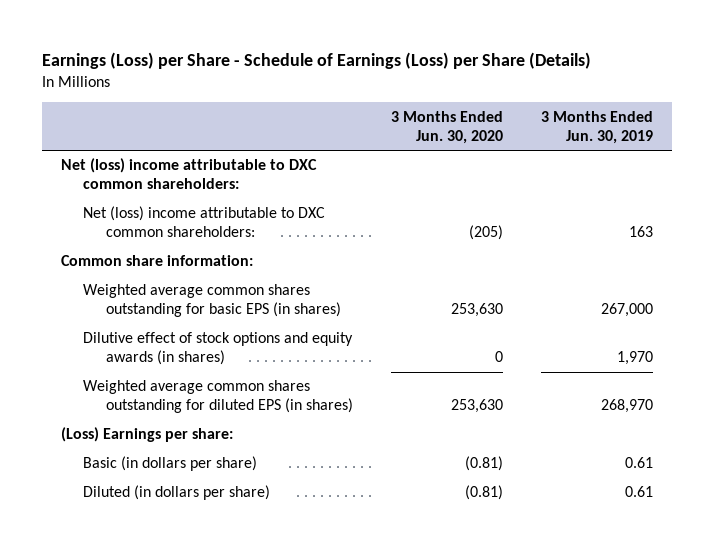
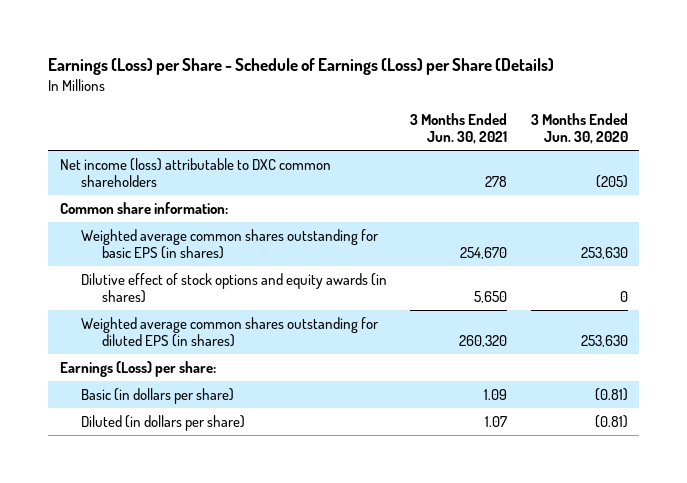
- | 3 Months Ended Jun. 30, 2020 | 3 Months Ended Jun. 30, 2019
+ | 3 Months Ended Jun. 30, 2021 | 3 Months Ended Jun. 30, 2020
- Net (loss) income attributable to DXC common shareholders:
- Net (loss) income attributable to DXC common shareholders: | (205) | 163
+ Net income (loss) attributable to DXC common shareholders | 278 | (205)
- (Loss) Earnings per share:
+ Earnings (Loss) per share:

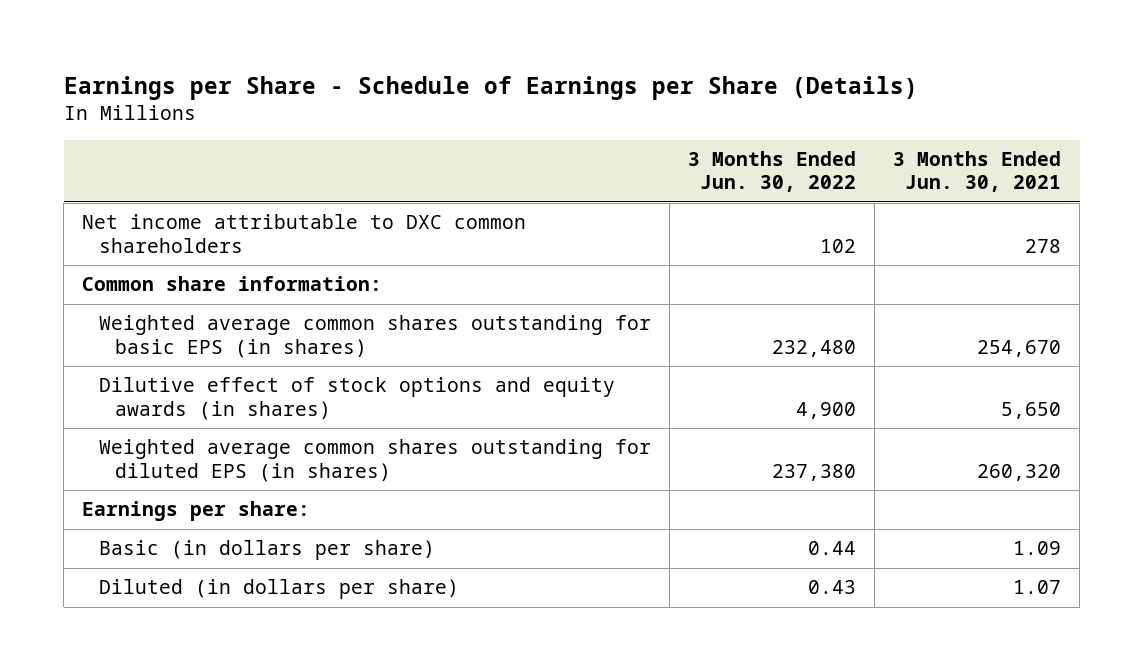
- Earnings (Loss) per Share - Schedule of Earnings (Loss) per Share (Details)
+ Earnings per Share - Schedule of Earnings per Share (Details)
- | 3 Months Ended Jun. 30, 2021 | 3 Months Ended Jun. 30, 2020
+ | 3 Months Ended Jun. 30, 2022 | 3 Months Ended Jun. 30, 2021
- Net income (loss) attributable to DXC common shareholders | 278 | (205)
+ Net income attributable to DXC common shareholders | 102 | 278
- Earnings (Loss) per share:
+ Earnings per share:

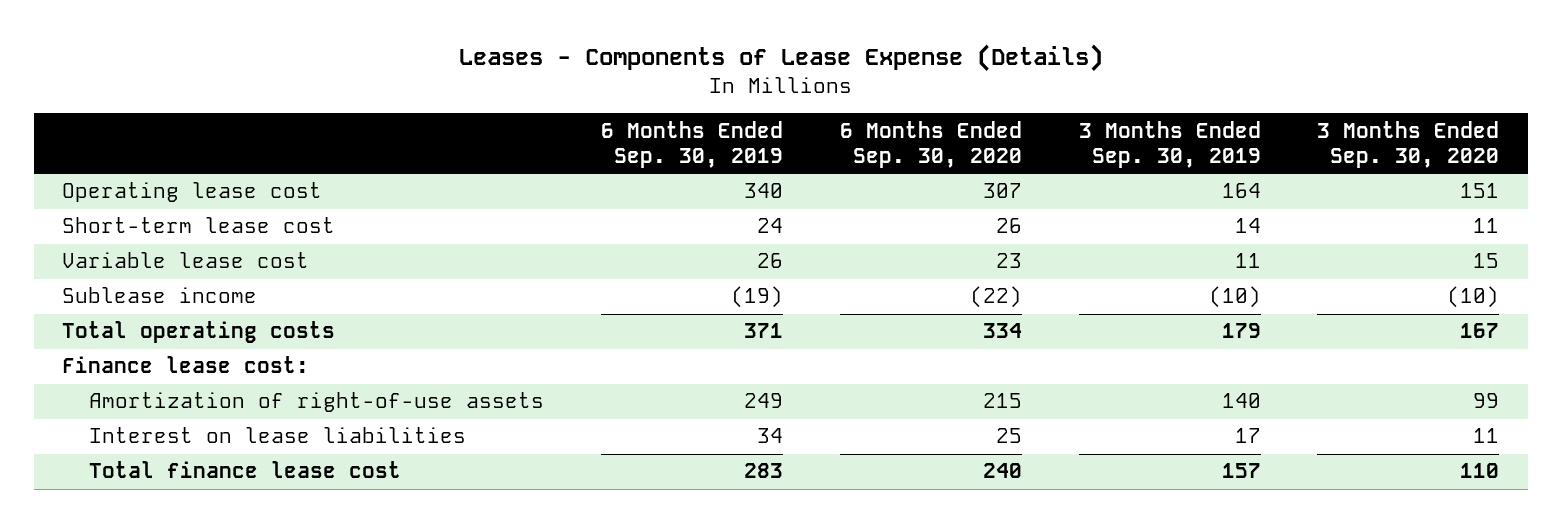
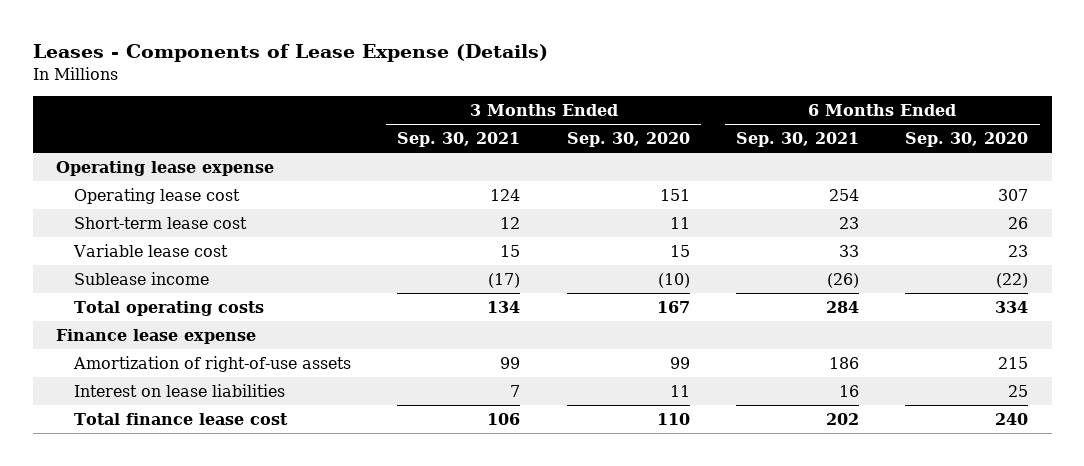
- | 6 Months Ended Sep. 30, 2019 | 6 Months Ended Sep. 30, 2020 | 3 Months Ended Sep. 30, 2019 | 3 Months Ended Sep. 30, 2020
+ | 3 Months Ended Sep. 30, 2021 | 3 Months Ended Sep. 30, 2020 | 6 Months Ended Sep. 30, 2021 | 6 Months Ended Sep. 30, 2020
+ Operating lease expense
- Finance lease cost:
+ Finance lease expense

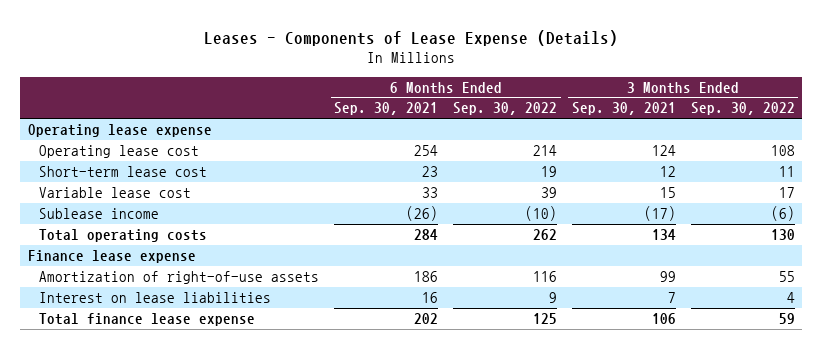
- | 3 Months Ended Sep. 30, 2021 | 3 Months Ended Sep. 30, 2020 | 6 Months Ended Sep. 30, 2021 | 6 Months Ended Sep. 30, 2020
+ | 6 Months Ended Sep. 30, 2021 | 6 Months Ended Sep. 30, 2022 | 3 Months Ended Sep. 30, 2021 | 3 Months Ended Sep. 30, 2022
- Total finance lease cost | 106 | 110 | 202 | 240
+ Total finance lease expense | 202 | 125 | 106 | 59

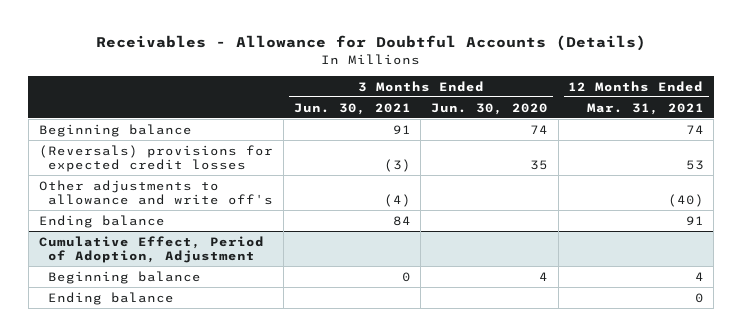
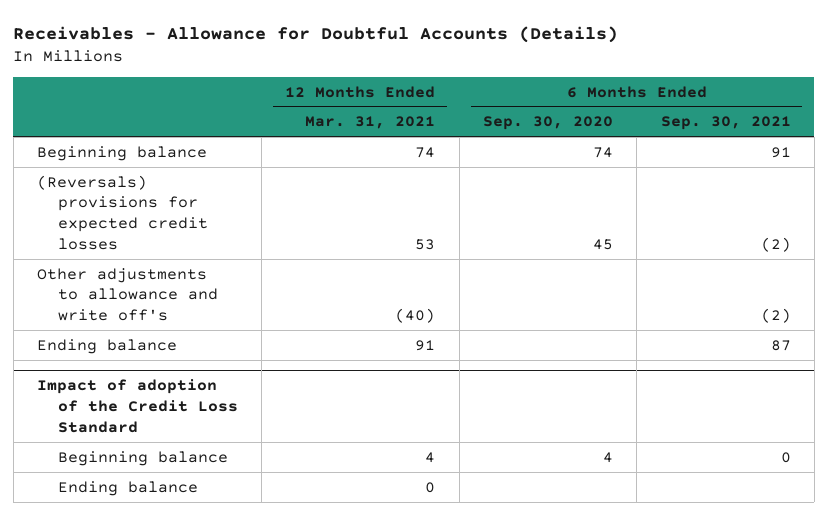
- | 3 Months Ended Jun. 30, 2021 | 3 Months Ended Jun. 30, 2020 | 12 Months Ended Mar. 31, 2021
+ | 12 Months Ended Mar. 31, 2021 | 6 Months Ended Sep. 30, 2020 | 6 Months Ended Sep. 30, 2021
- Cumulative Effect, Period of Adoption, Adjustment
+ Impact of adoption of the Credit Loss Standard

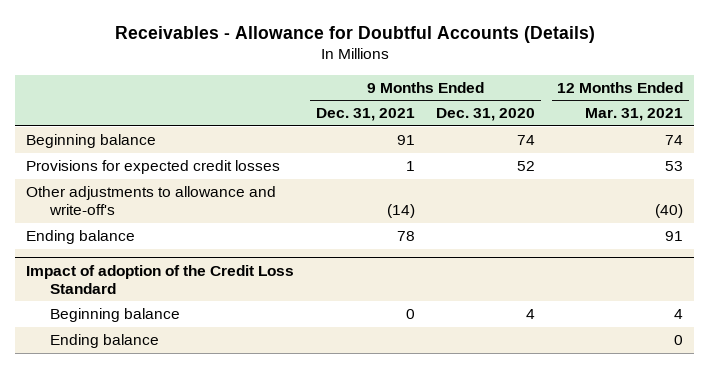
- | 12 Months Ended Mar. 31, 2021 | 6 Months Ended Sep. 30, 2020 | 6 Months Ended Sep. 30, 2021
+ | 9 Months Ended Dec. 31, 2021 | 9 Months Ended Dec. 31, 2020 | 12 Months Ended Mar. 31, 2021
- (Reversals) provisions for expected credit losses | 53 | 45 | (2)
- Other adjustments to allowance and write off's | (40) | | (2)
+ Provisions for expected credit losses | 1 | 52 | 53
+ Other adjustments to allowance and write-off's | (14) | | (40)

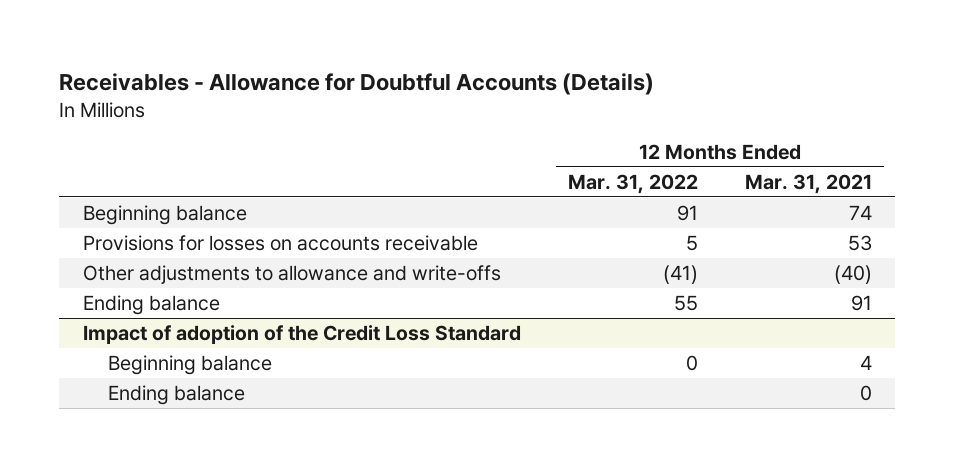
- | 9 Months Ended Dec. 31, 2021 | 9 Months Ended Dec. 31, 2020 | 12 Months Ended Mar. 31, 2021
+ | 12 Months Ended Mar. 31, 2022 | 12 Months Ended Mar. 31, 2021
- Provisions for expected credit losses | 1 | 52 | 53
- Other adjustments to allowance and write-off's | (14) | | (40)
+ Provisions for losses on accounts receivable | 5 | 53
+ Other adjustments to allowance and write-offs | (41) | (40)

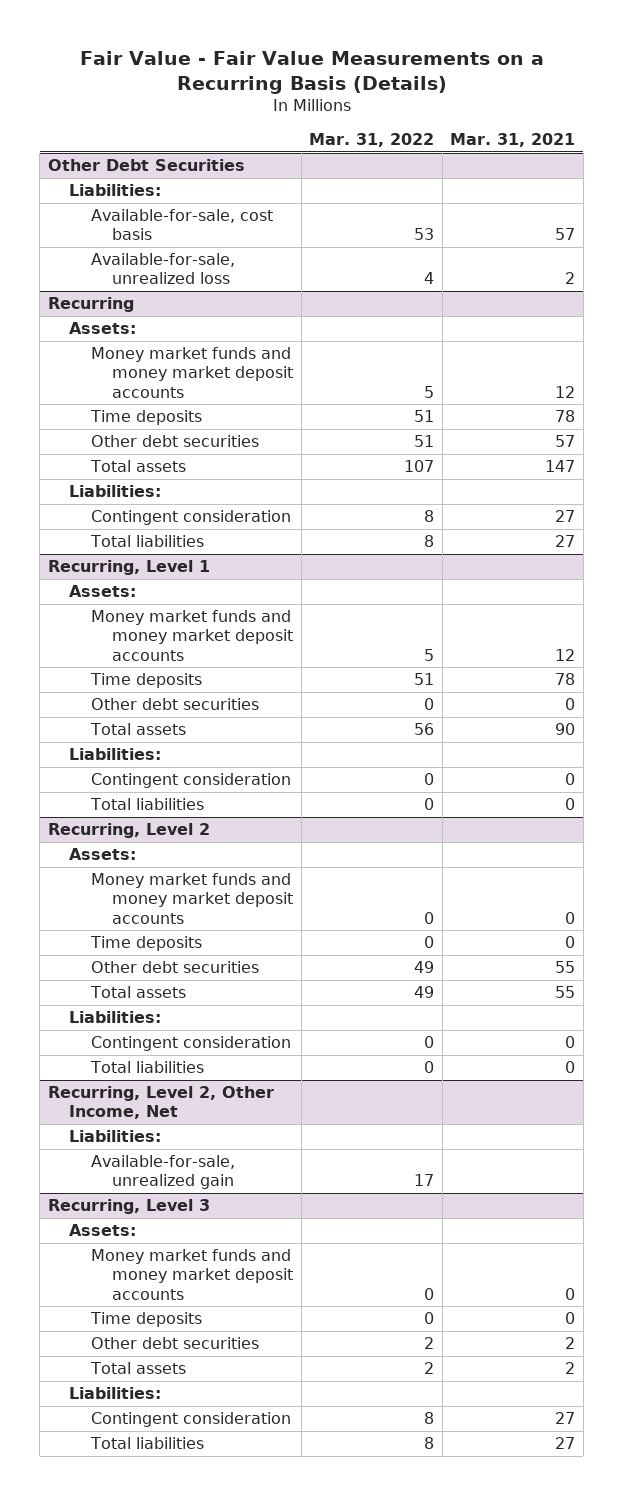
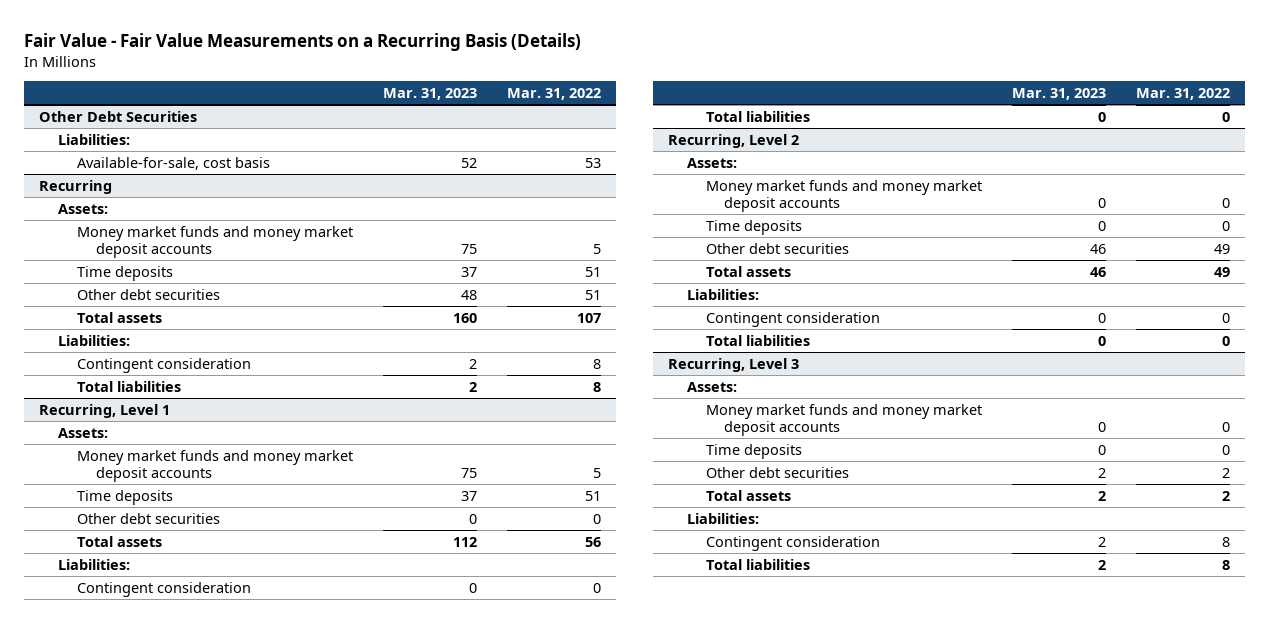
- | Mar. 31, 2022 | Mar. 31, 2021
+ | Mar. 31, 2023 | Mar. 31, 2022
@ Other Debt Securities
- Available-for-sale, unrealized loss | 4 | 2
- Recurring, Level 2, Other Income, Net
- Liabilities:
- Available-for-sale, unrealized gain | 17 |

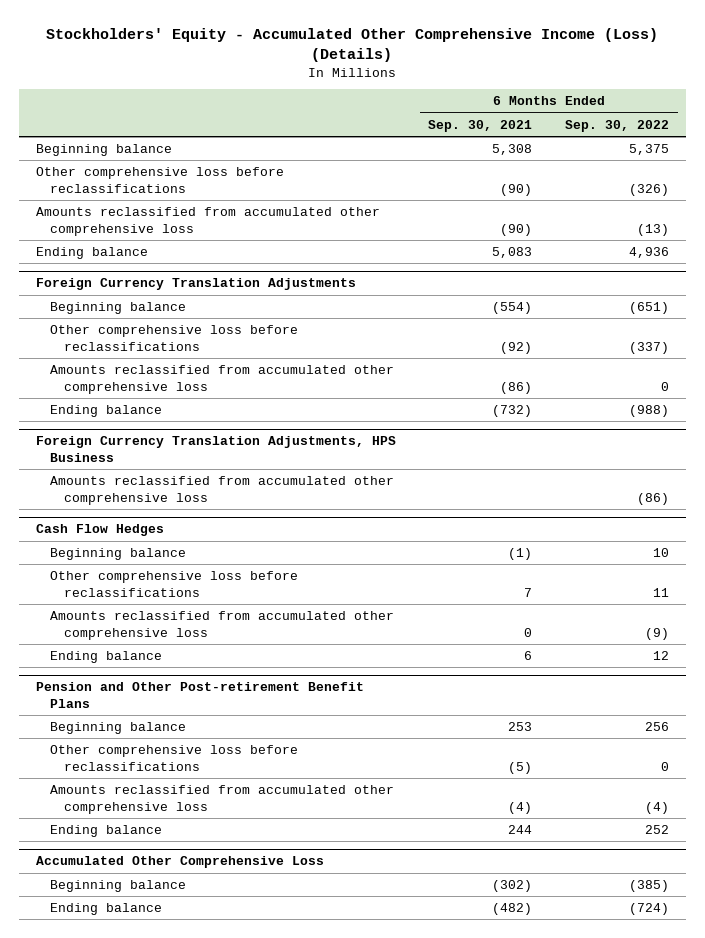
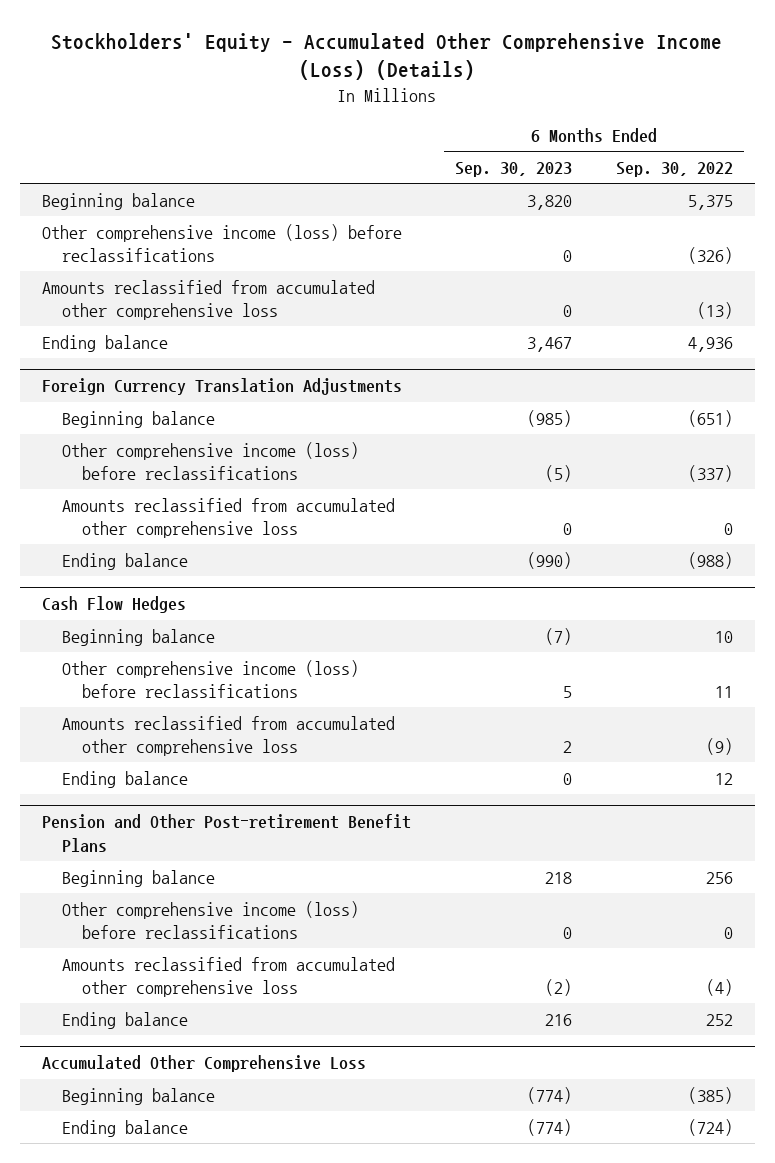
- | 6 Months Ended Sep. 30, 2021 | 6 Months Ended Sep. 30, 2022
+ | 6 Months Ended Sep. 30, 2023 | 6 Months Ended Sep. 30, 2022
- Other comprehensive loss before reclassifications | (90) | (326)
+ Other comprehensive income (loss) before reclassifications | 0 | (326)
@ Foreign Currency Translation Adjustments
- Other comprehensive loss before reclassifications | (92) | (337)
+ Other comprehensive income (loss) before reclassifications | (5) | (337)
- Foreign Currency Translation Adjustments, HPS Business
- Amounts reclassified from accumulated other comprehensive loss | | (86)
@ Cash Flow Hedges
- Other comprehensive loss before reclassifications | 7 | 11
+ Other comprehensive income (loss) before reclassifications | 5 | 11
@ Pension and Other Post-retirement Benefit Plans
- Other comprehensive loss before reclassifications | (5) | 0
+ Other comprehensive income (loss) before reclassifications | 0 | 0

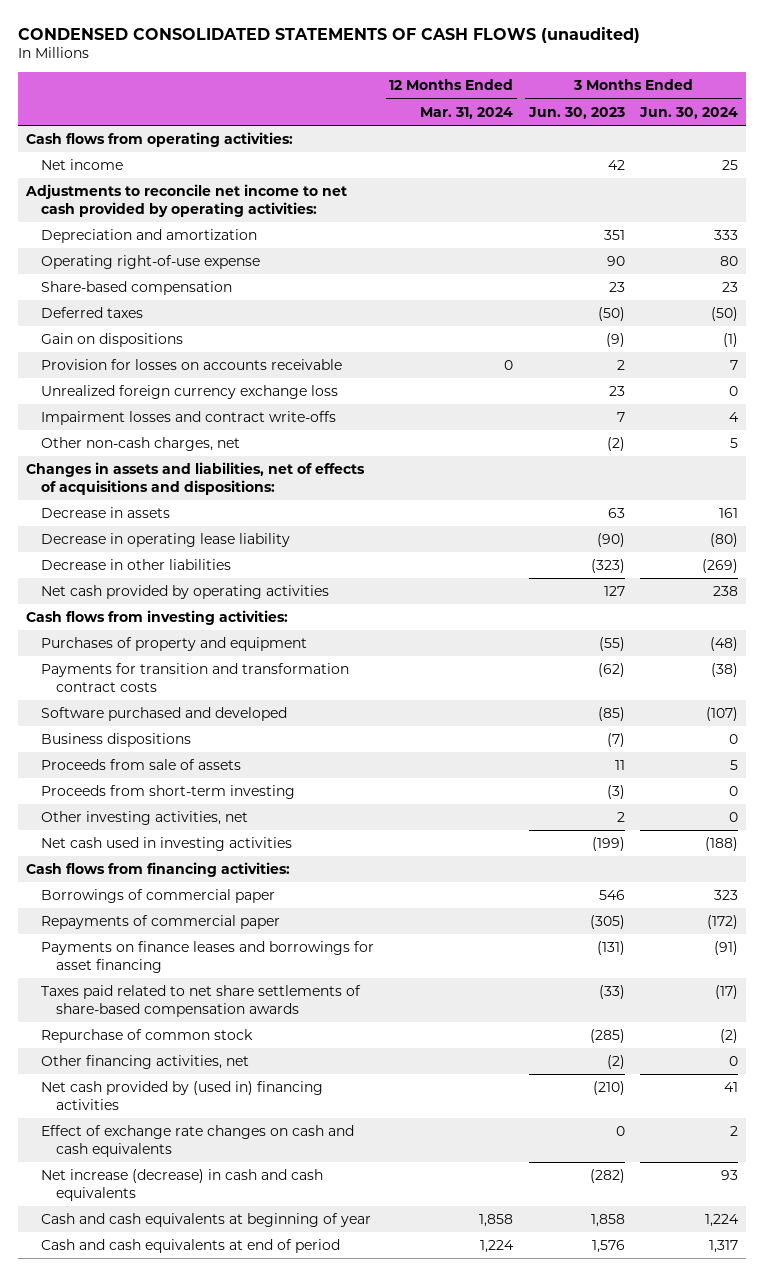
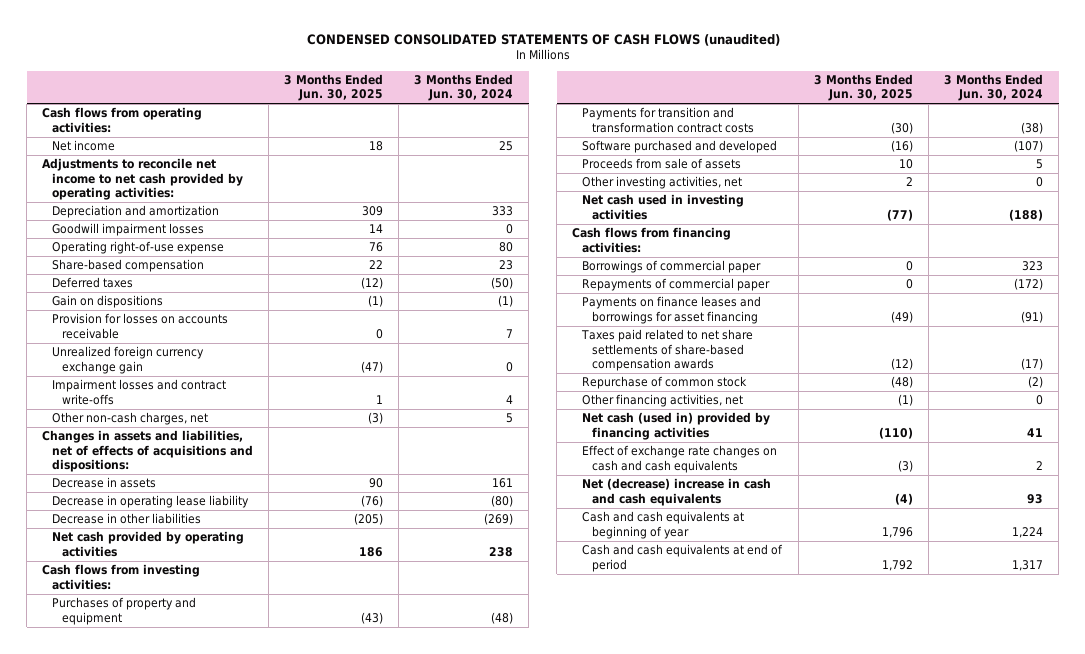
- | 12 Months Ended Mar. 31, 2024 | 3 Months Ended Jun. 30, 2023 | 3 Months Ended Jun. 30, 2024
+ | 3 Months Ended Jun. 30, 2025 | 3 Months Ended Jun. 30, 2024
+ Goodwill impairment losses | 14 | 0
- Unrealized foreign currency exchange loss | | 23 | 0
+ Unrealized foreign currency exchange gain | (47) | 0
- Business dispositions | | (7) | 0
- Proceeds from short-term investing | | (3) | 0
- Net cash provided by (used in) financing activities | | (210) | 41
+ Net cash (used in) provided by financing activities | (110) | 41
- Net increase (decrease) in cash and cash equivalents | | (282) | 93
+ Net (decrease) increase in cash and cash equivalents | (4) | 93

